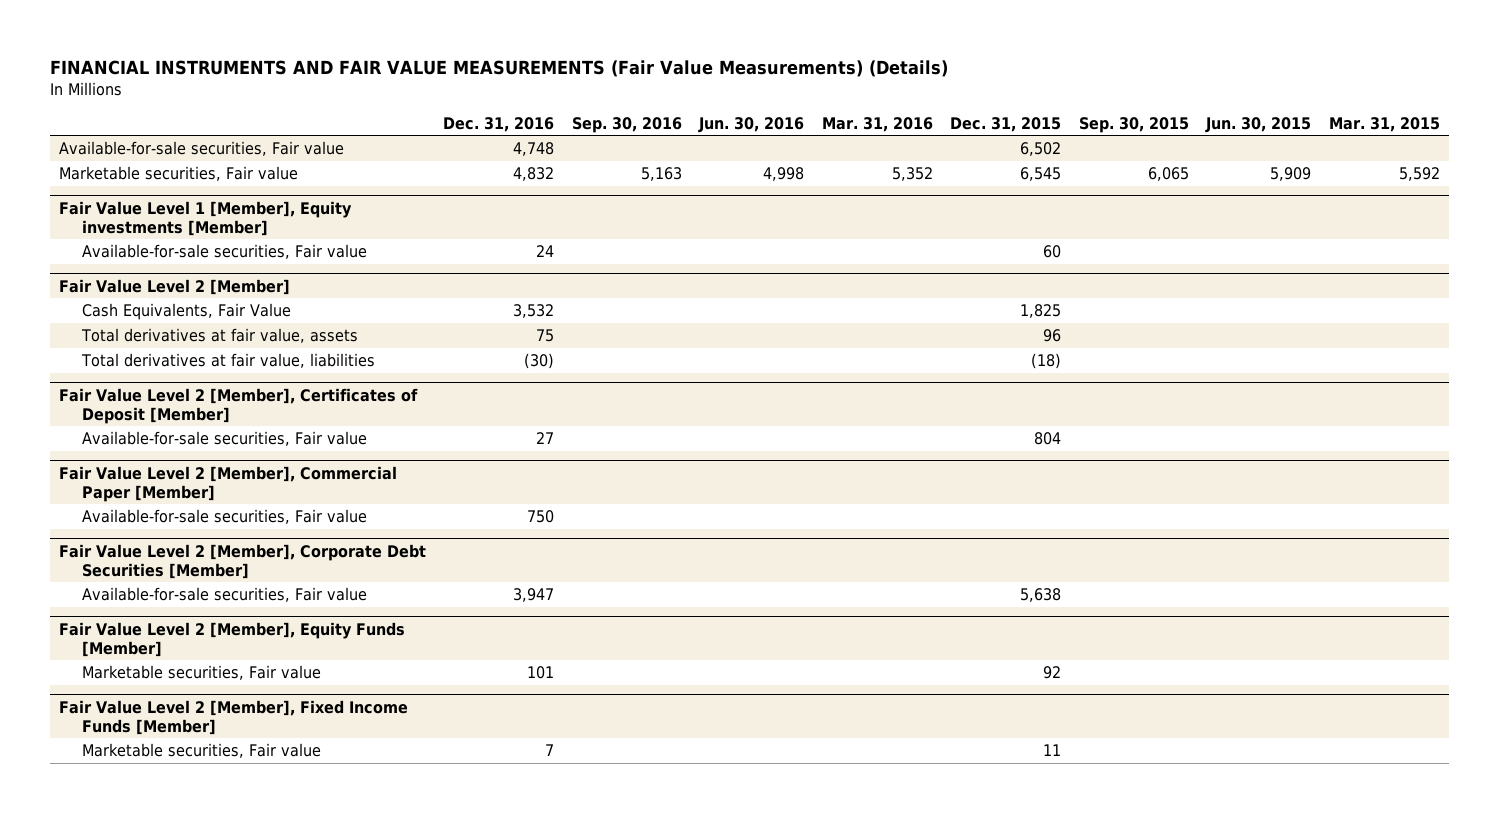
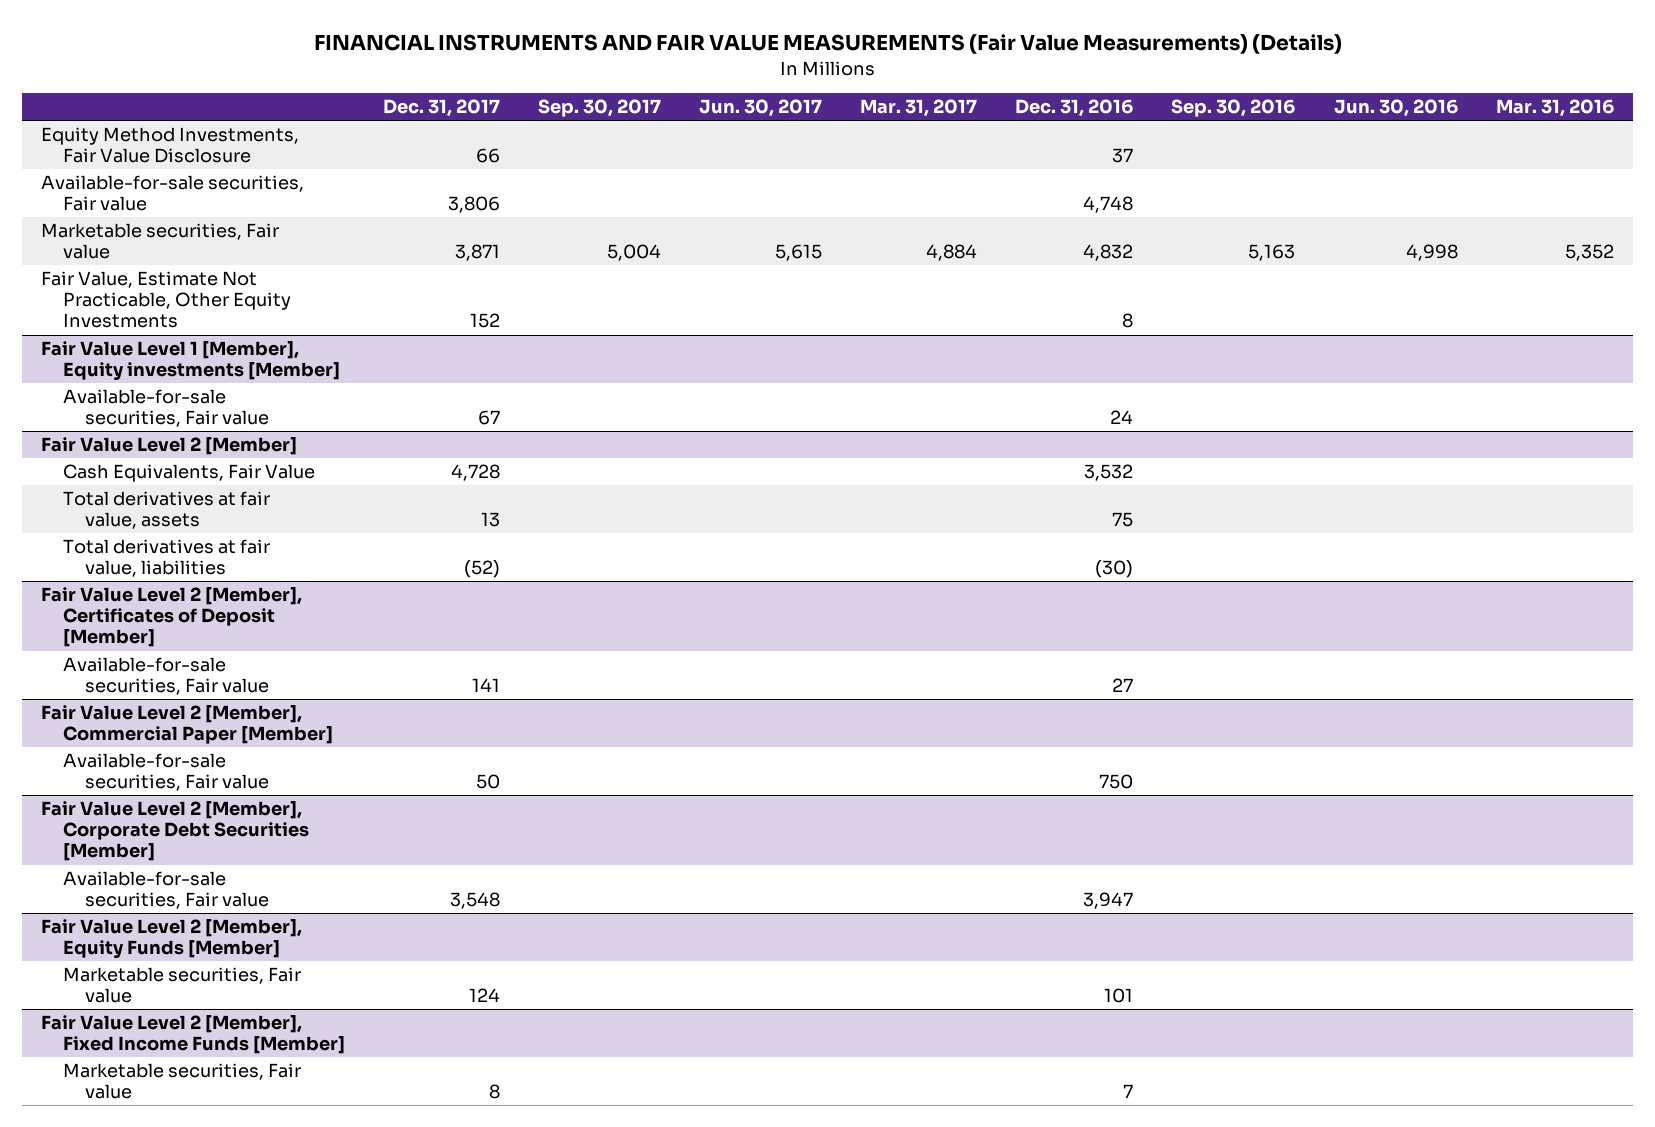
- | Dec. 31, 2016 | Sep. 30, 2016 | Jun. 30, 2016 | Mar. 31, 2016 | Dec. 31, 2015 | Sep. 30, 2015 | Jun. 30, 2015 | Mar. 31, 2015
+ | Dec. 31, 2017 | Sep. 30, 2017 | Jun. 30, 2017 | Mar. 31, 2017 | Dec. 31, 2016 | Sep. 30, 2016 | Jun. 30, 2016 | Mar. 31, 2016
+ Equity Method Investments, Fair Value Disclosure | 66 | | | | 37 | | |
+ Fair Value, Estimate Not Practicable, Other Equity Investments | 152 | | | | 8 | | |

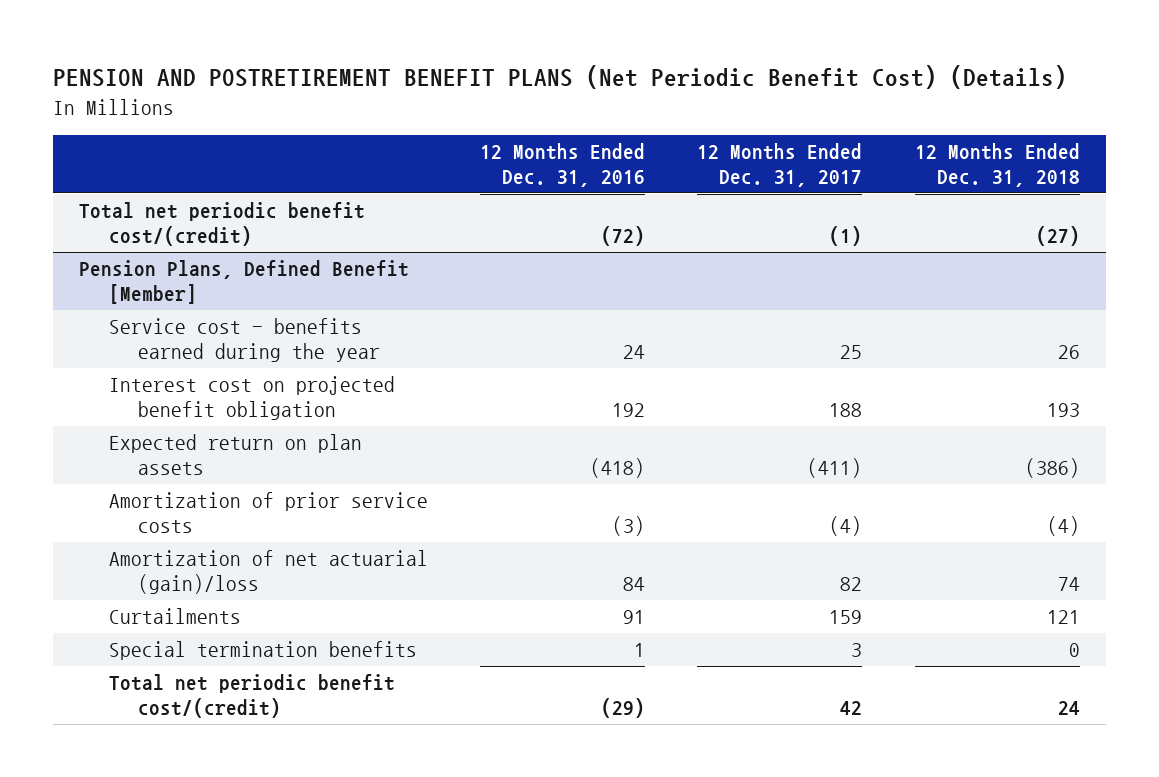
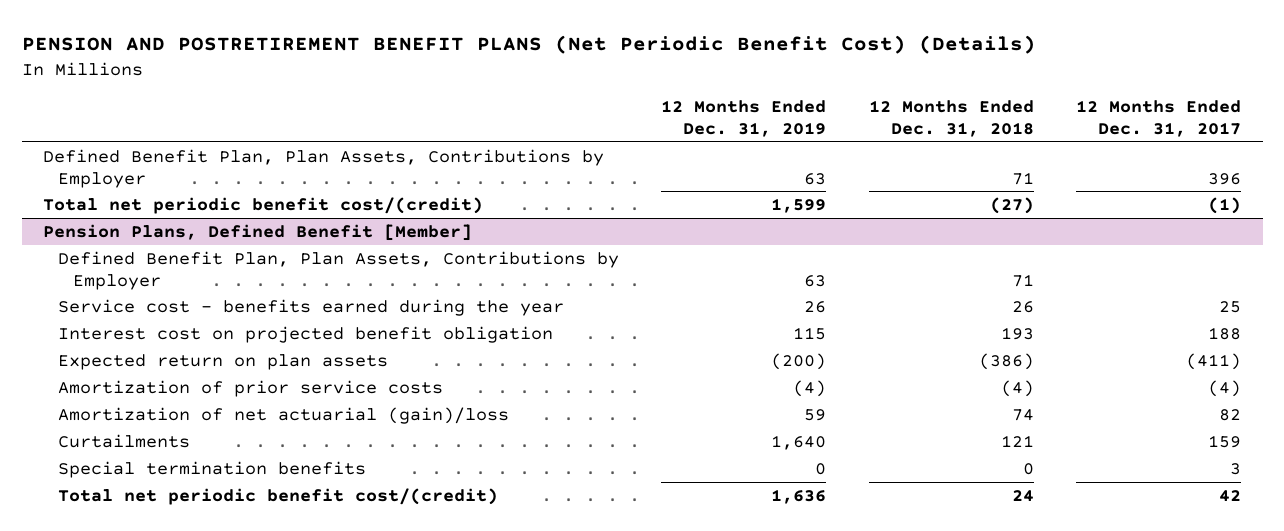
- | 12 Months Ended Dec. 31, 2016 | 12 Months Ended Dec. 31, 2017 | 12 Months Ended Dec. 31, 2018
+ | 12 Months Ended Dec. 31, 2019 | 12 Months Ended Dec. 31, 2018 | 12 Months Ended Dec. 31, 2017
+ Defined Benefit Plan, Plan Assets, Contributions by Employer | 63 | 71 | 396
@ Pension Plans, Defined Benefit [Member]
+ Defined Benefit Plan, Plan Assets, Contributions by Employer | 63 | 71 |

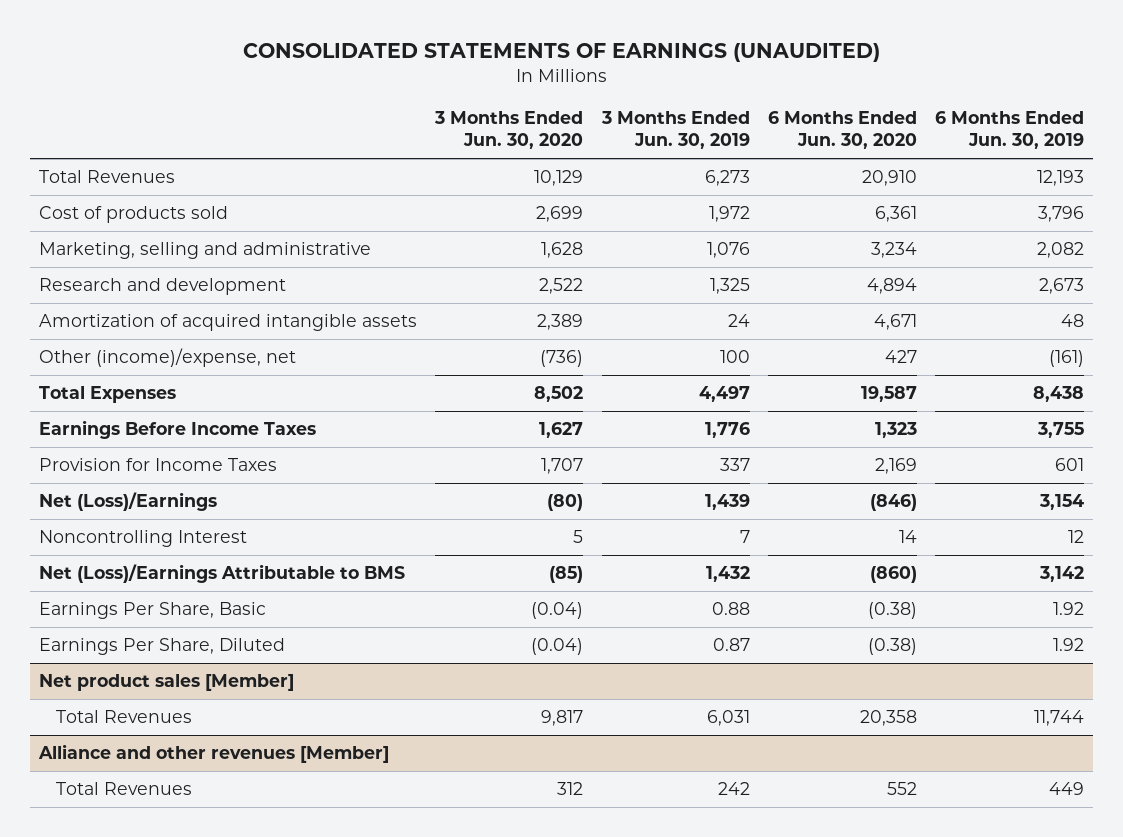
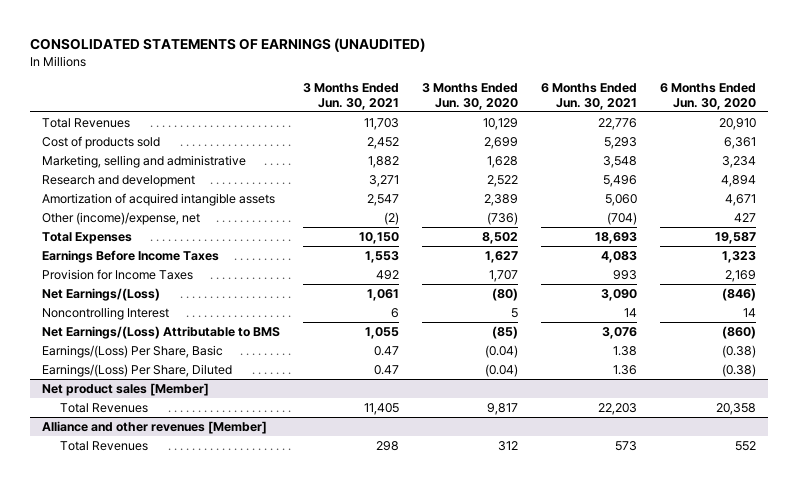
- | 3 Months Ended Jun. 30, 2020 | 3 Months Ended Jun. 30, 2019 | 6 Months Ended Jun. 30, 2020 | 6 Months Ended Jun. 30, 2019
+ | 3 Months Ended Jun. 30, 2021 | 3 Months Ended Jun. 30, 2020 | 6 Months Ended Jun. 30, 2021 | 6 Months Ended Jun. 30, 2020
- Net (Loss)/Earnings | (80) | 1,439 | (846) | 3,154
+ Net Earnings/(Loss) | 1,061 | (80) | 3,090 | (846)
- Net (Loss)/Earnings Attributable to BMS | (85) | 1,432 | (860) | 3,142
- Earnings Per Share, Basic | (0.04) | 0.88 | (0.38) | 1.92
- Earnings Per Share, Diluted | (0.04) | 0.87 | (0.38) | 1.92
+ Net Earnings/(Loss) Attributable to BMS | 1,055 | (85) | 3,076 | (860)
+ Earnings/(Loss) Per Share, Basic | 0.47 | (0.04) | 1.38 | (0.38)
+ Earnings/(Loss) Per Share, Diluted | 0.47 | (0.04) | 1.36 | (0.38)

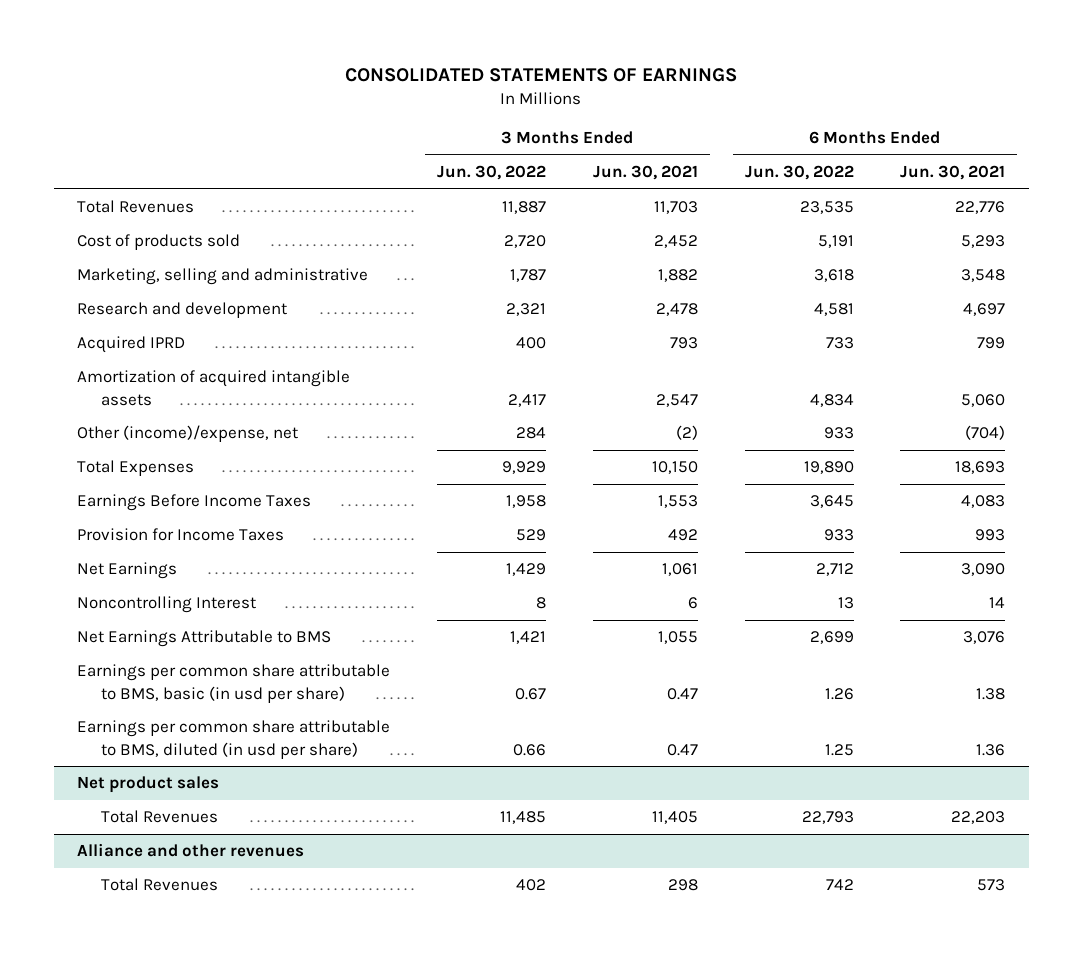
- CONSOLIDATED STATEMENTS OF EARNINGS (UNAUDITED)
+ CONSOLIDATED STATEMENTS OF EARNINGS
- | 3 Months Ended Jun. 30, 2021 | 3 Months Ended Jun. 30, 2020 | 6 Months Ended Jun. 30, 2021 | 6 Months Ended Jun. 30, 2020
+ | 3 Months Ended Jun. 30, 2022 | 3 Months Ended Jun. 30, 2021 | 6 Months Ended Jun. 30, 2022 | 6 Months Ended Jun. 30, 2021
- Research and development | 3,271 | 2,522 | 5,496 | 4,894
+ Research and development | 2,321 | 2,478 | 4,581 | 4,697
+ Acquired IPRD | 400 | 793 | 733 | 799
- Net Earnings/(Loss) | 1,061 | (80) | 3,090 | (846)
+ Net Earnings | 1,429 | 1,061 | 2,712 | 3,090
- Net Earnings/(Loss) Attributable to BMS | 1,055 | (85) | 3,076 | (860)
- Earnings/(Loss) Per Share, Basic | 0.47 | (0.04) | 1.38 | (0.38)
- Earnings/(Loss) Per Share, Diluted | 0.47 | (0.04) | 1.36 | (0.38)
- Net product sales [Member]
+ Net Earnings Attributable to BMS | 1,421 | 1,055 | 2,699 | 3,076
+ Earnings per common share attributable to BMS, basic (in usd per share) | 0.67 | 0.47 | 1.26 | 1.38
+ Earnings per common share attributable to BMS, diluted (in usd per share) | 0.66 | 0.47 | 1.25 | 1.36
+ Net product sales
- Alliance and other revenues [Member]
+ Alliance and other revenues

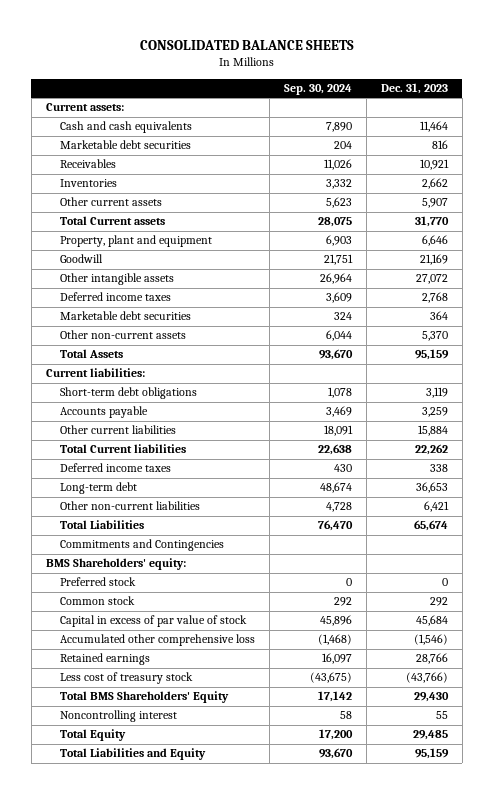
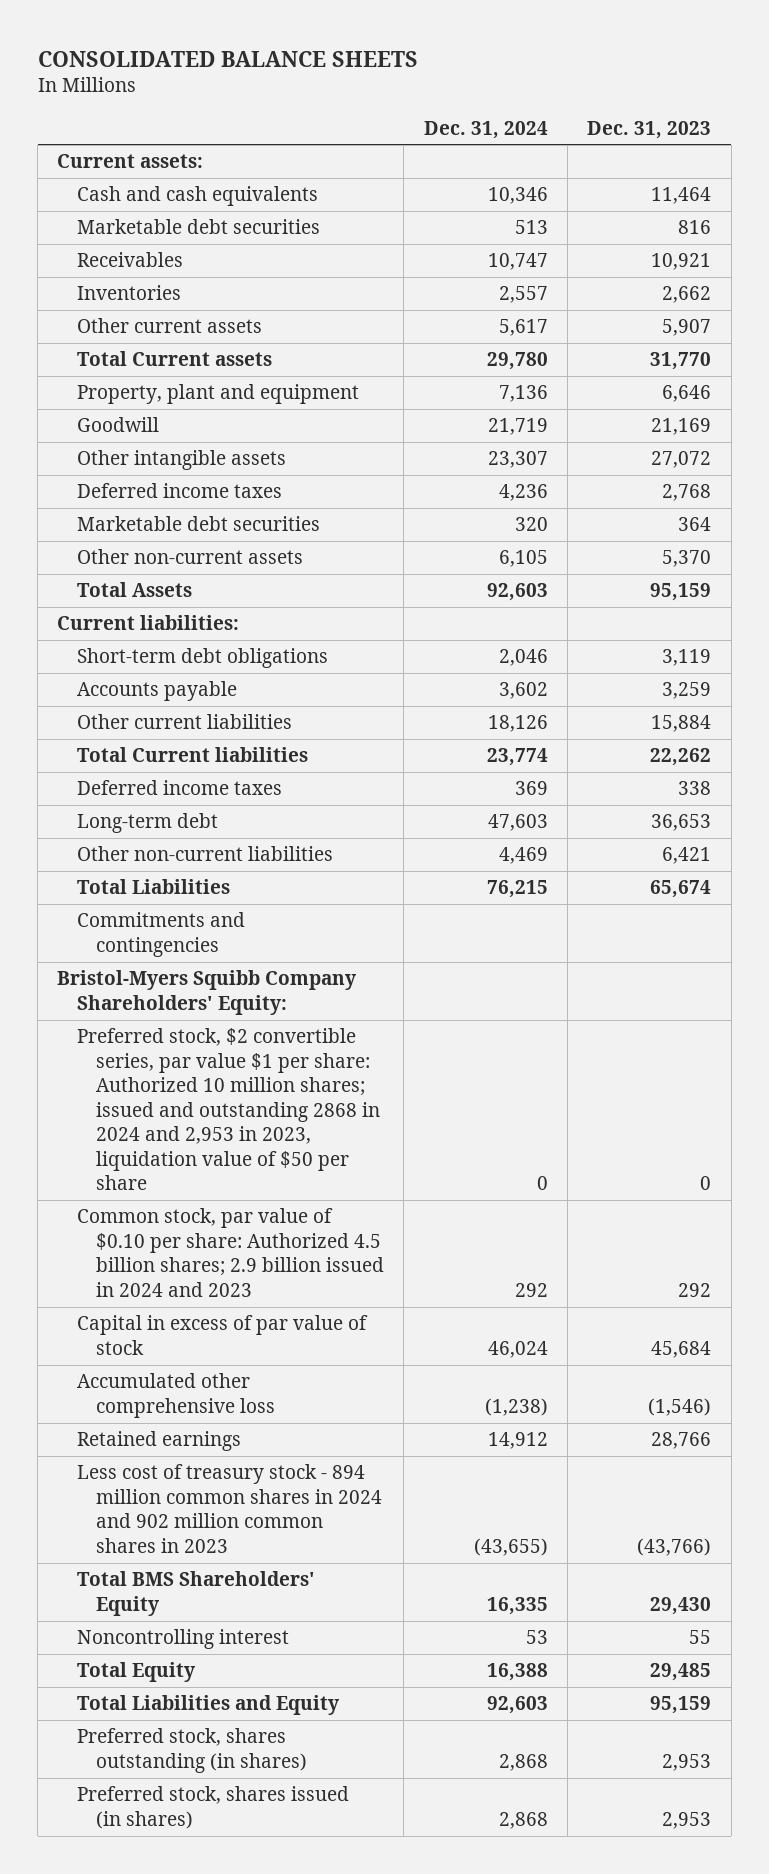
- | Sep. 30, 2024 | Dec. 31, 2023
+ | Dec. 31, 2024 | Dec. 31, 2023
- Commitments and Contingencies
- BMS Shareholders' equity:
- Preferred stock | 0 | 0
- Common stock | 292 | 292
+ Commitments and contingencies
+ Bristol-Myers Squibb Company Shareholders' Equity:
+ Preferred stock, $2 convertible series, par value $1 per share: Authorized 10 million shares; issued and outstanding 2868 in 2024 and 2,953 in 2023, liquidation value of $50 per share | 0 | 0
+ Common stock, par value of $0.10 per share: Authorized 4.5 billion shares; 2.9 billion issued in 2024 and 2023 | 292 | 292
- Less cost of treasury stock | (43,675) | (43,766)
+ Less cost of treasury stock - 894 million common shares in 2024 and 902 million common shares in 2023 | (43,655) | (43,766)
+ Preferred stock, shares outstanding (in shares) | 2,868 | 2,953
+ Preferred stock, shares issued (in shares) | 2,868 | 2,953

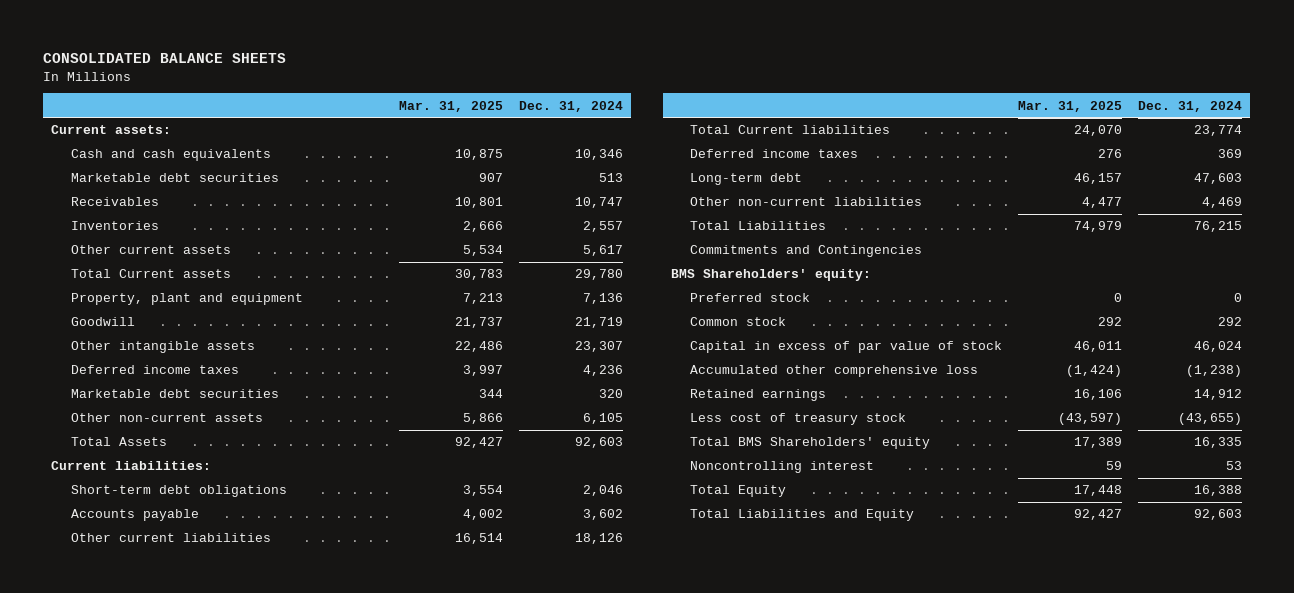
- | Dec. 31, 2024 | Dec. 31, 2023
+ | Mar. 31, 2025 | Dec. 31, 2024
- Commitments and contingencies
- Bristol-Myers Squibb Company Shareholders' Equity:
- Preferred stock, $2 convertible series, par value $1 per share: Authorized 10 million shares; issued and outstanding 2868 in 2024 and 2,953 in 2023, liquidation value of $50 per share | 0 | 0
- Common stock, par value of $0.10 per share: Authorized 4.5 billion shares; 2.9 billion issued in 2024 and 2023 | 292 | 292
+ Commitments and Contingencies
+ BMS Shareholders' equity:
+ Preferred stock | 0 | 0
+ Common stock | 292 | 292
- Less cost of treasury stock - 894 million common shares in 2024 and 902 million common shares in 2023 | (43,655) | (43,766)
- Total BMS Shareholders' Equity | 16,335 | 29,430
+ Less cost of treasury stock | (43,597) | (43,655)
+ Total BMS Shareholders' equity | 17,389 | 16,335
- Preferred stock, shares outstanding (in shares) | 2,868 | 2,953
- Preferred stock, shares issued (in shares) | 2,868 | 2,953

